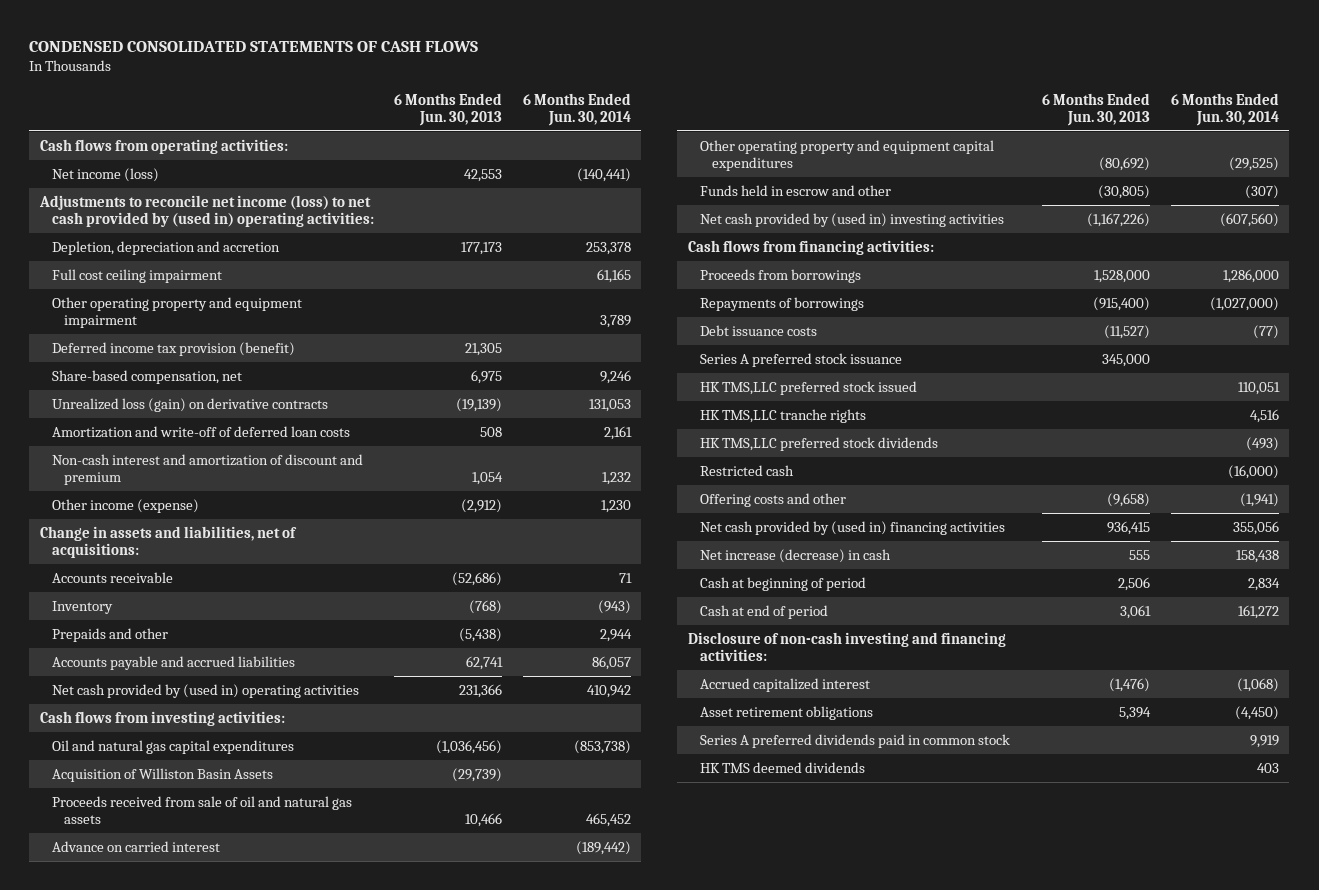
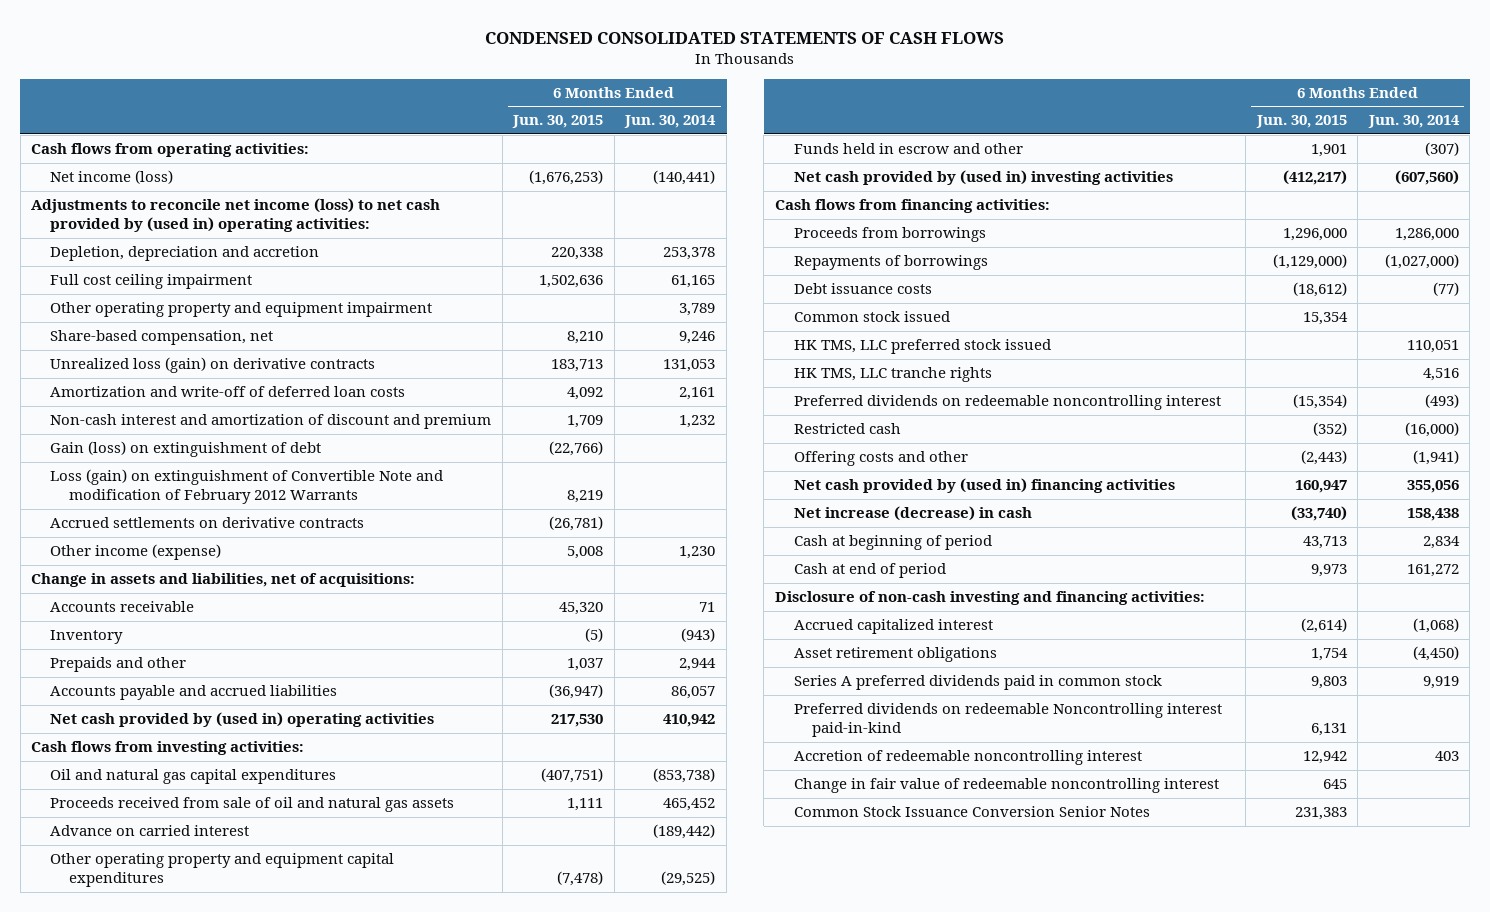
- | 6 Months Ended Jun. 30, 2013 | 6 Months Ended Jun. 30, 2014
+ | 6 Months Ended Jun. 30, 2015 | 6 Months Ended Jun. 30, 2014
- Deferred income tax provision (benefit) | 21,305 |
+ Gain (loss) on extinguishment of debt | (22,766) |
+ Loss (gain) on extinguishment of Convertible Note and modification of February 2012 Warrants | 8,219 |
+ Accrued settlements on derivative contracts | (26,781) |
- Acquisition of Williston Basin Assets | (29,739) |
- Series A preferred stock issuance | 345,000 |
- HK TMS,LLC preferred stock issued | | 110,051
- HK TMS,LLC tranche rights | | 4,516
- HK TMS,LLC preferred stock dividends | | (493)
+ Common stock issued | 15,354 |
+ HK TMS, LLC preferred stock issued | | 110,051
+ HK TMS, LLC tranche rights | | 4,516
+ Preferred dividends on redeemable noncontrolling interest | (15,354) | (493)
- HK TMS deemed dividends | | 403
+ Preferred dividends on redeemable Noncontrolling interest paid-in-kind | 6,131 |
+ Accretion of redeemable noncontrolling interest | 12,942 | 403
+ Change in fair value of redeemable noncontrolling interest | 645 |
+ Common Stock Issuance Conversion Senior Notes | 231,383 |

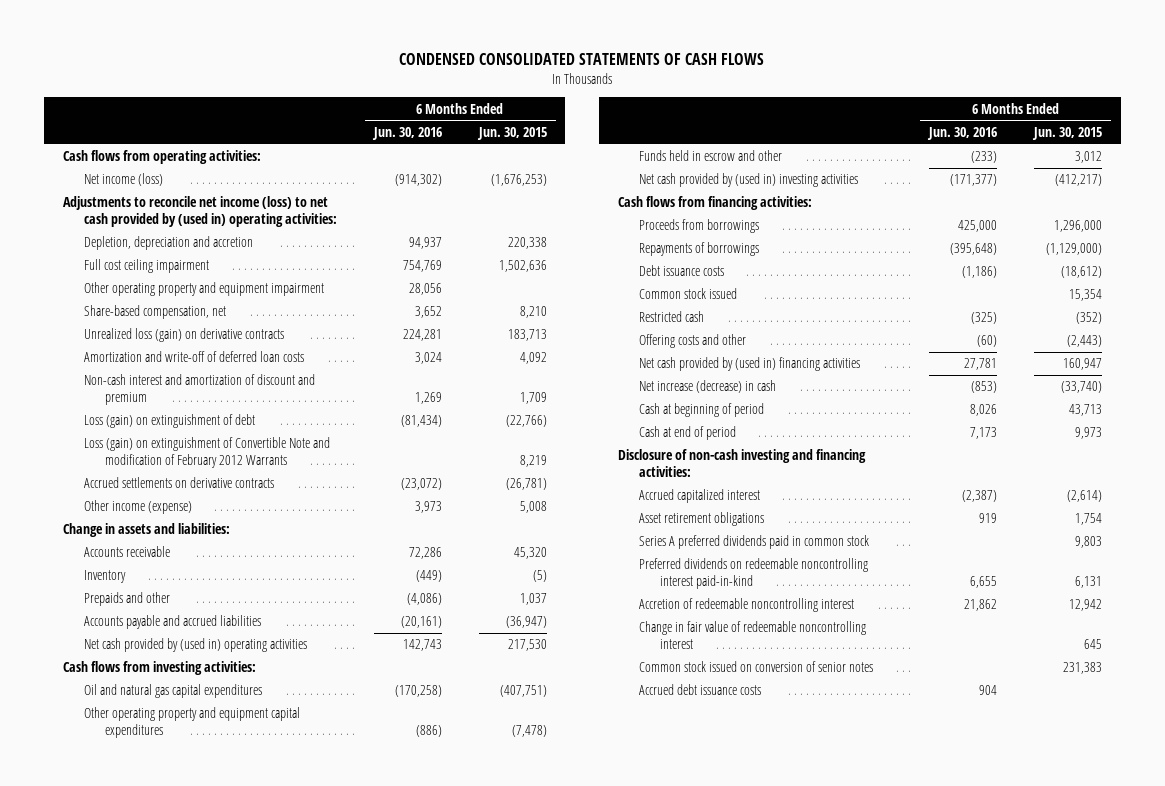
- | 6 Months Ended Jun. 30, 2015 | 6 Months Ended Jun. 30, 2014
+ | 6 Months Ended Jun. 30, 2016 | 6 Months Ended Jun. 30, 2015
- Gain (loss) on extinguishment of debt | (22,766) |
+ Loss (gain) on extinguishment of debt | (81,434) | (22,766)
- Change in assets and liabilities, net of acquisitions:
+ Change in assets and liabilities:
- Proceeds received from sale of oil and natural gas assets | 1,111 | 465,452
- Advance on carried interest | | (189,442)
- Funds held in escrow and other | 1,901 | (307)
+ Funds held in escrow and other | (233) | 3,012
- HK TMS, LLC preferred stock issued | | 110,051
- HK TMS, LLC tranche rights | | 4,516
- Preferred dividends on redeemable noncontrolling interest | (15,354) | (493)
- Preferred dividends on redeemable Noncontrolling interest paid-in-kind | 6,131 |
+ Preferred dividends on redeemable noncontrolling interest paid-in-kind | 6,655 | 6,131
- Common Stock Issuance Conversion Senior Notes | 231,383 |
+ Common stock issued on conversion of senior notes | | 231,383
+ Accrued debt issuance costs | 904 |

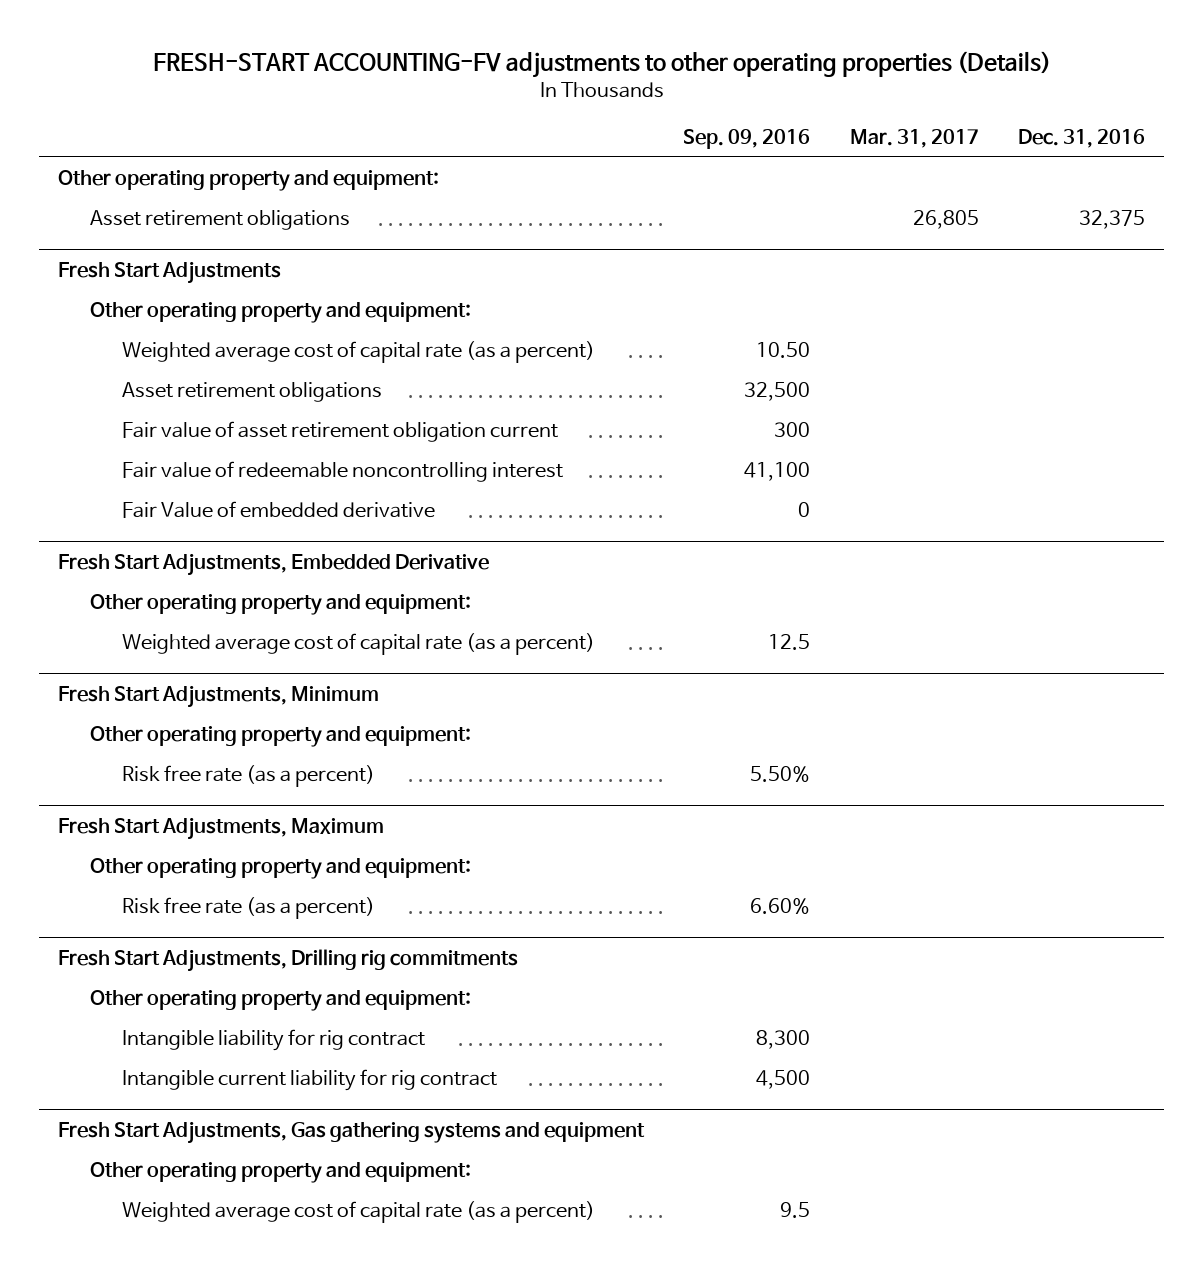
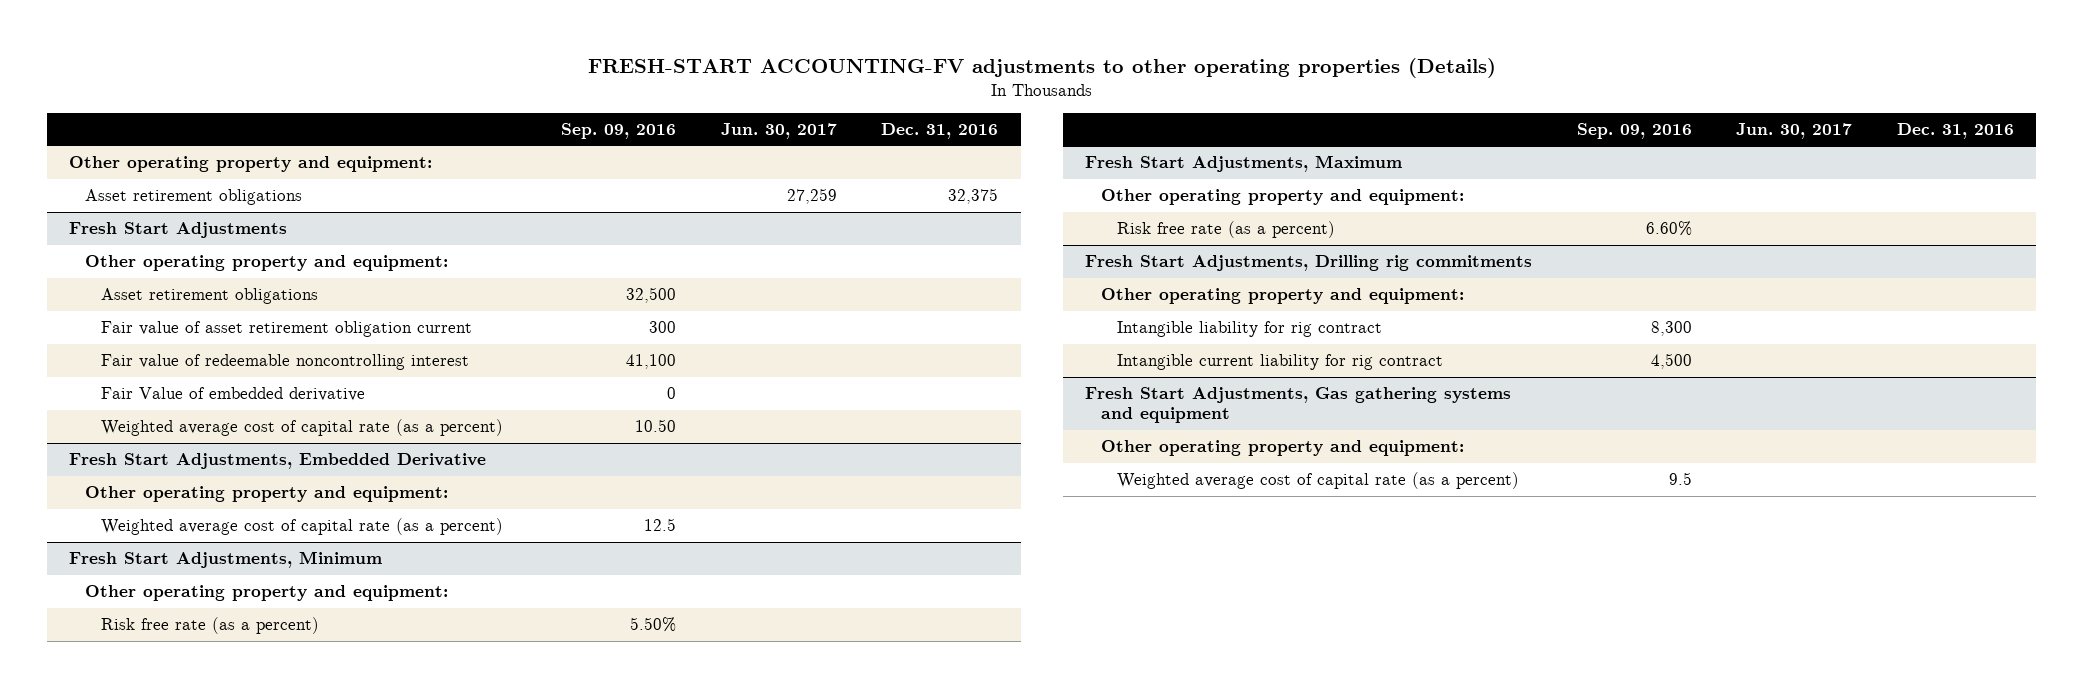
- | Sep. 09, 2016 | Mar. 31, 2017 | Dec. 31, 2016
+ | Sep. 09, 2016 | Jun. 30, 2017 | Dec. 31, 2016
@ Fresh Start Adjustments
moved down: Weighted average cost of capital rate (as a percent) | 10.50 | |

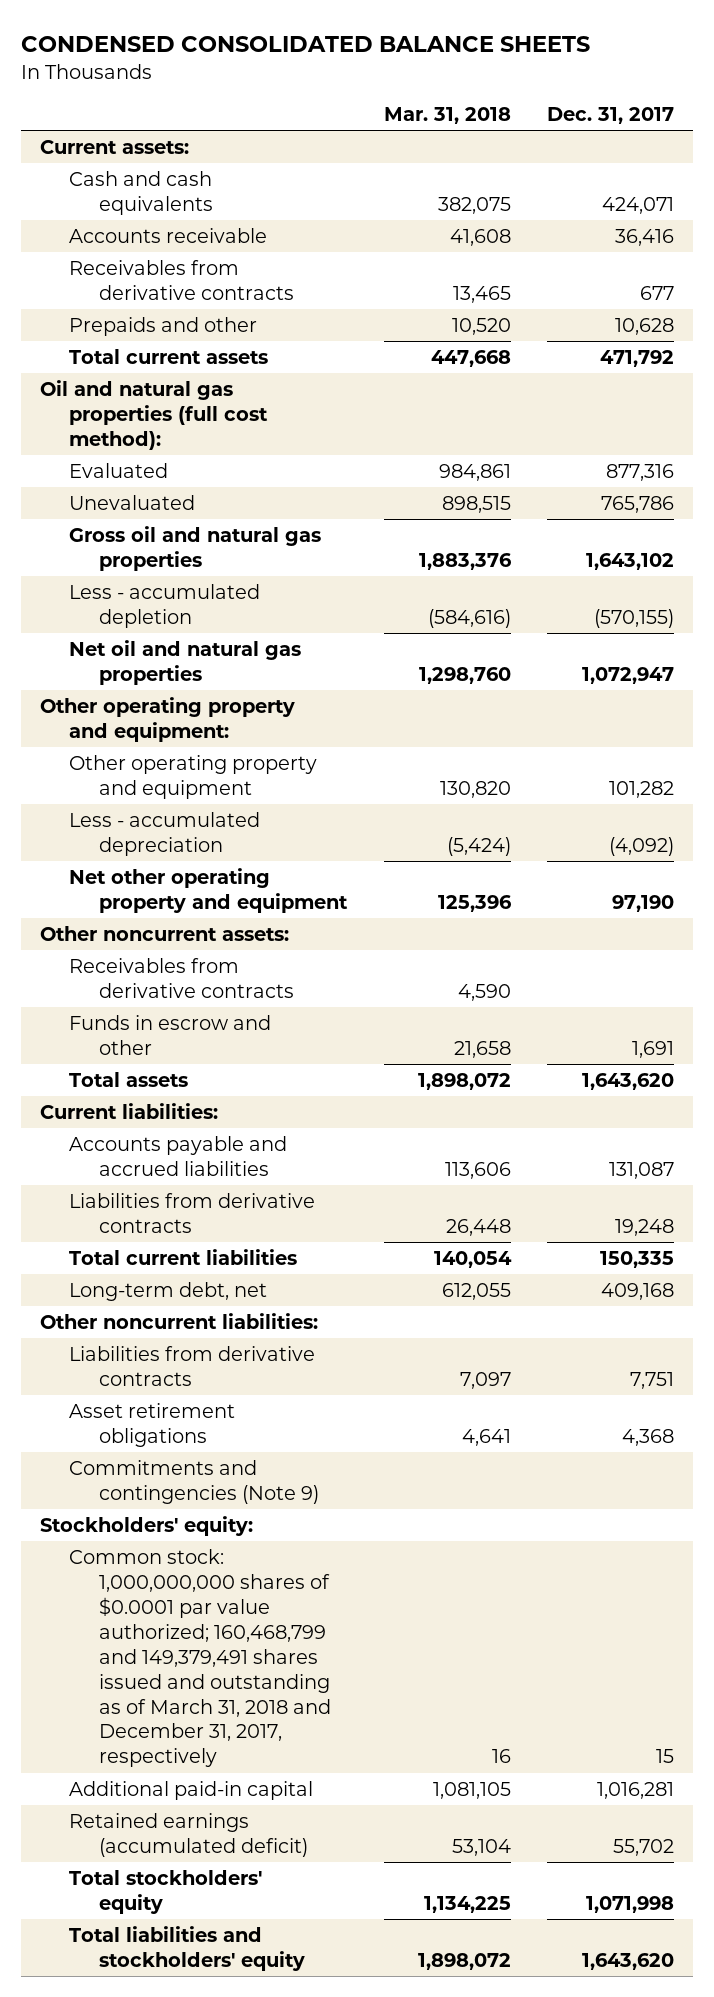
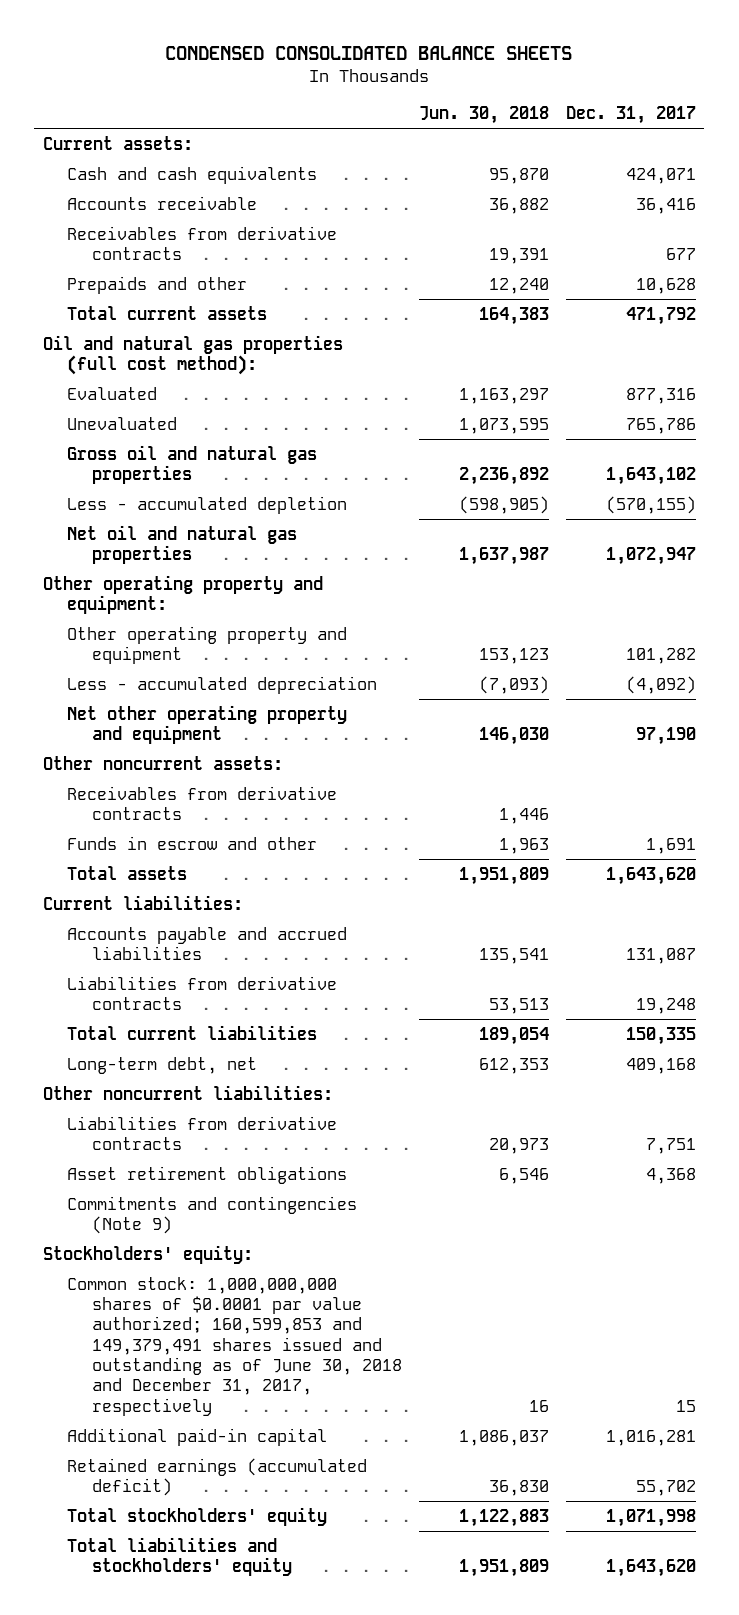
- | Mar. 31, 2018 | Dec. 31, 2017
+ | Jun. 30, 2018 | Dec. 31, 2017
- Common stock: 1,000,000,000 shares of $0.0001 par value authorized; 160,468,799 and 149,379,491 shares issued and outstanding as of March 31, 2018 and December 31, 2017, respectively | 16 | 15
+ Common stock: 1,000,000,000 shares of $0.0001 par value authorized; 160,599,853 and 149,379,491 shares issued and outstanding as of June 30, 2018 and December 31, 2017, respectively | 16 | 15

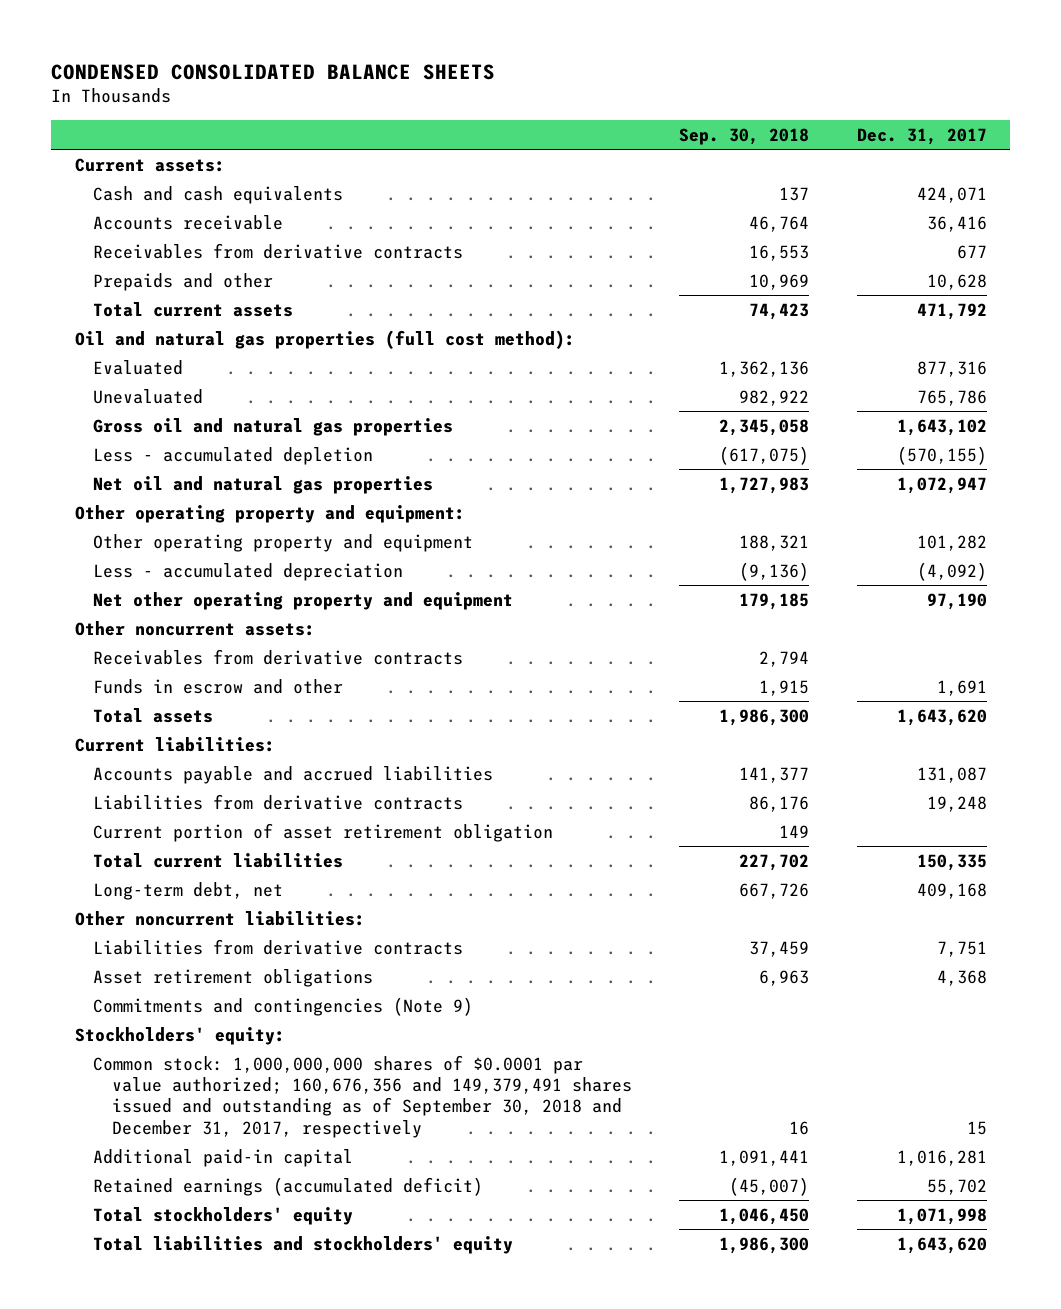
- | Jun. 30, 2018 | Dec. 31, 2017
+ | Sep. 30, 2018 | Dec. 31, 2017
+ Current portion of asset retirement obligation | 149 |
- Common stock: 1,000,000,000 shares of $0.0001 par value authorized; 160,599,853 and 149,379,491 shares issued and outstanding as of June 30, 2018 and December 31, 2017, respectively | 16 | 15
+ Common stock: 1,000,000,000 shares of $0.0001 par value authorized; 160,676,356 and 149,379,491 shares issued and outstanding as of September 30, 2018 and December 31, 2017, respectively | 16 | 15

